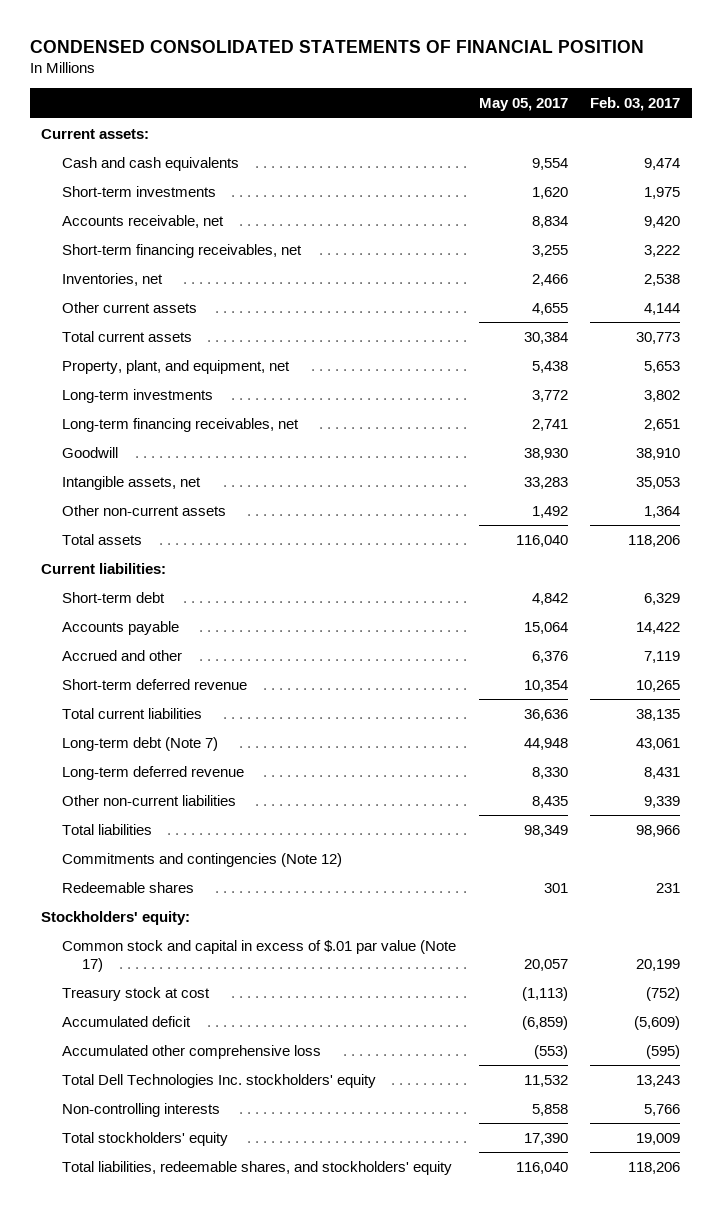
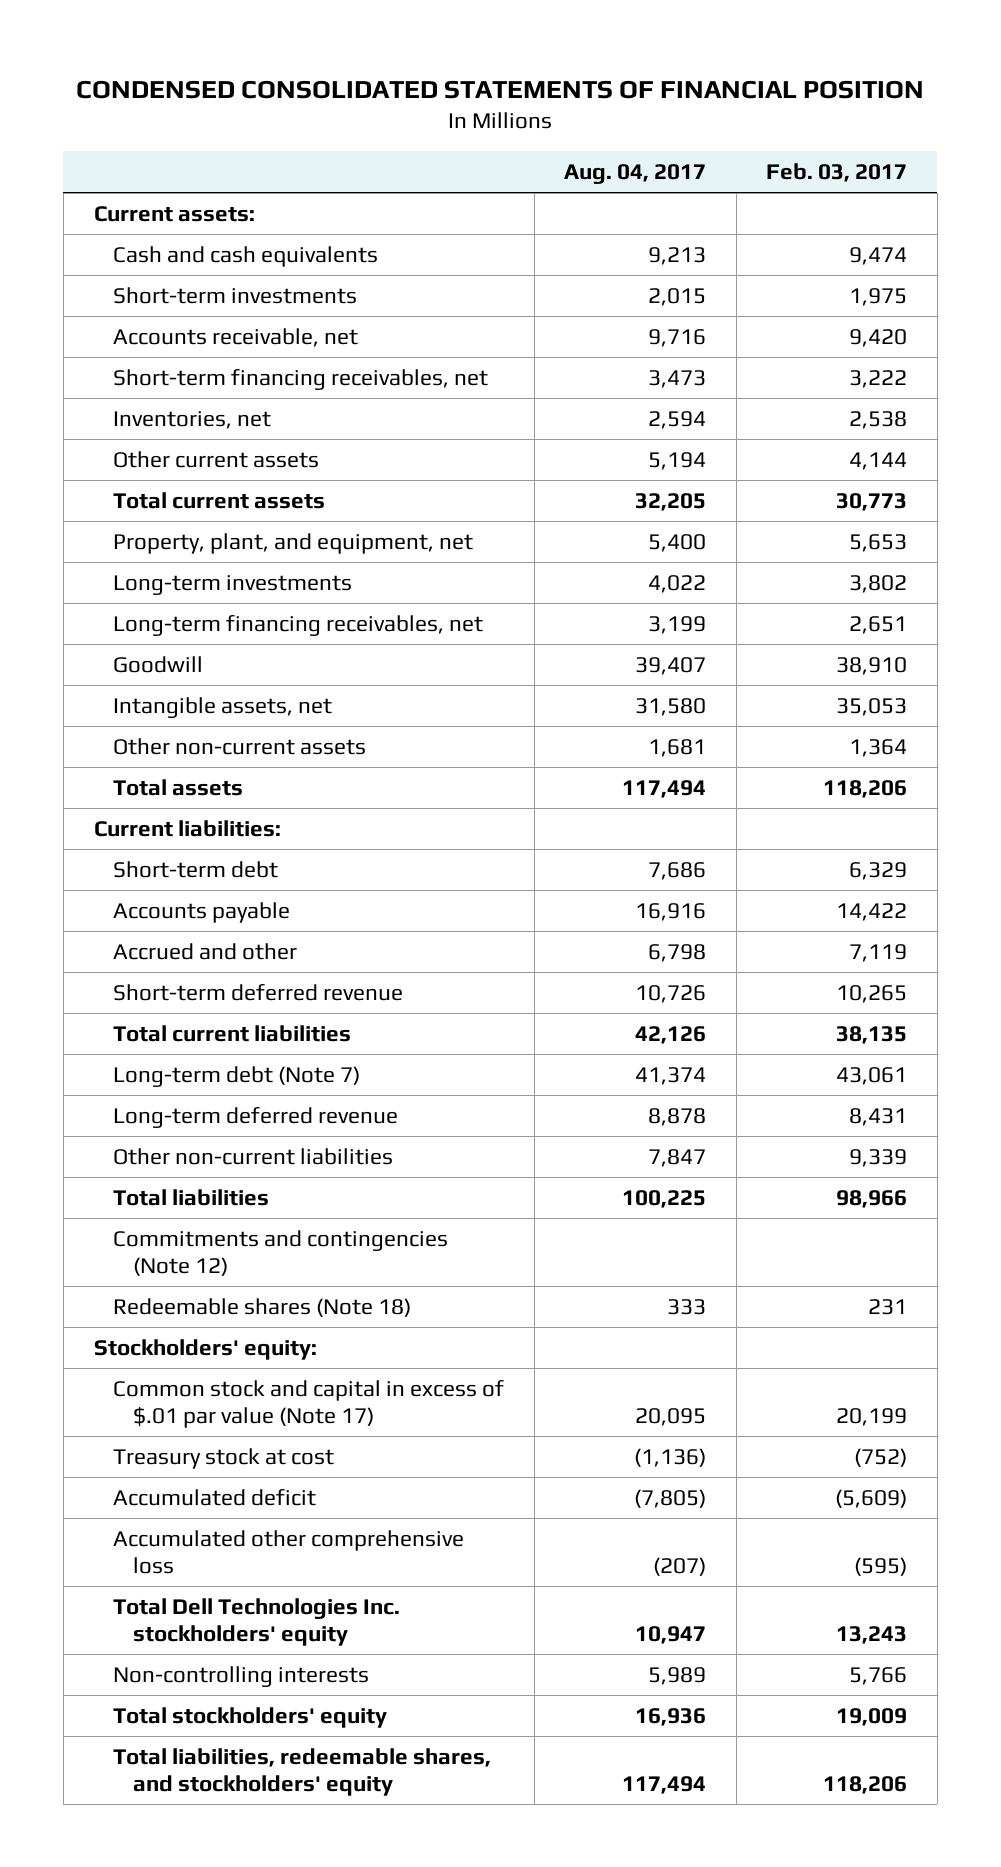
- | May 05, 2017 | Feb. 03, 2017
+ | Aug. 04, 2017 | Feb. 03, 2017
- Redeemable shares | 301 | 231
+ Redeemable shares (Note 18) | 333 | 231

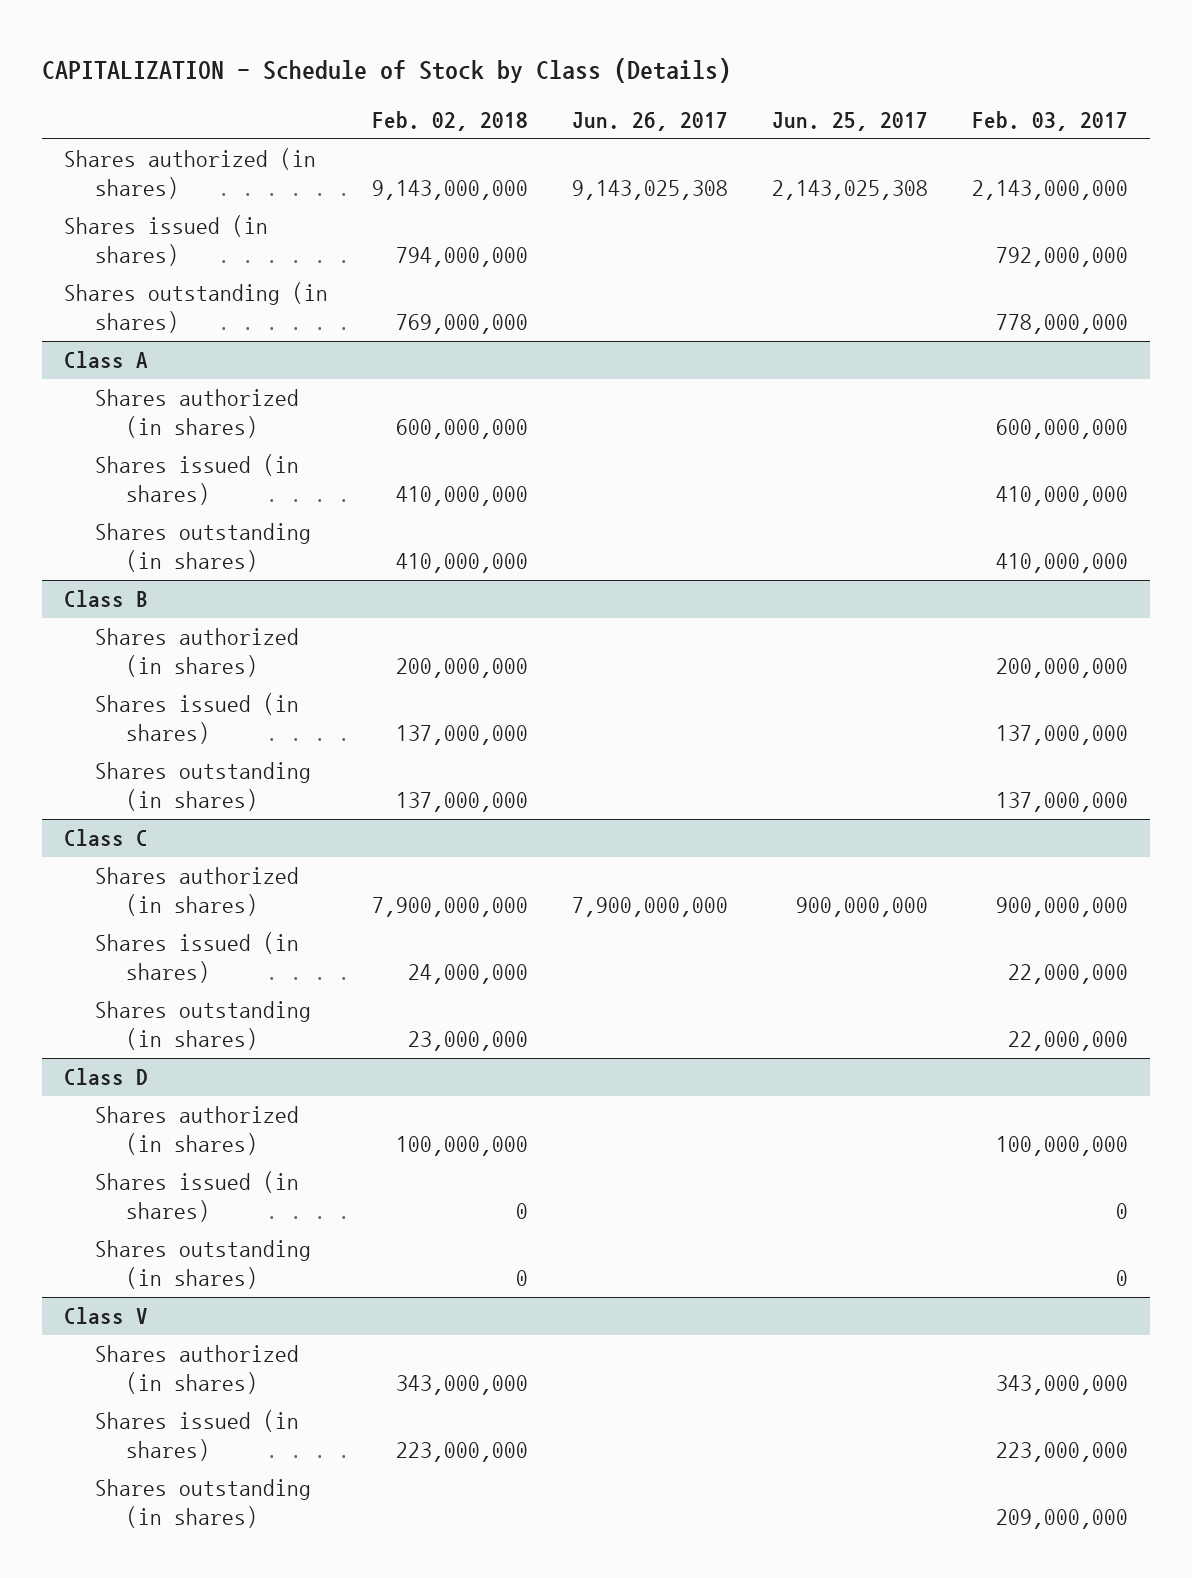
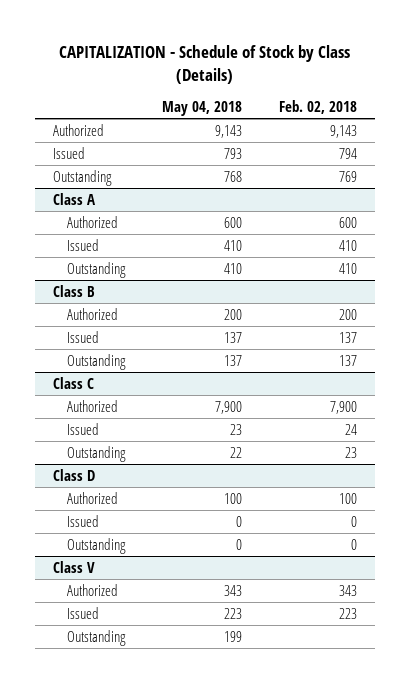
- | Feb. 02, 2018 | Jun. 26, 2017 | Jun. 25, 2017 | Feb. 03, 2017
+ | May 04, 2018 | Feb. 02, 2018
- Shares authorized (in shares) | 9,143,000,000 | 9,143,025,308 | 2,143,025,308 | 2,143,000,000
- Shares issued (in shares) | 794,000,000 | | | 792,000,000
- Shares outstanding (in shares) | 769,000,000 | | | 778,000,000
+ Authorized | 9,143 | 9,143
+ Issued | 793 | 794
+ Outstanding | 768 | 769
@ Class A
- Shares authorized (in shares) | 600,000,000 | | | 600,000,000
- Shares issued (in shares) | 410,000,000 | | | 410,000,000
- Shares outstanding (in shares) | 410,000,000 | | | 410,000,000
+ Authorized | 600 | 600
+ Issued | 410 | 410
+ Outstanding | 410 | 410
@ Class B
- Shares authorized (in shares) | 200,000,000 | | | 200,000,000
- Shares issued (in shares) | 137,000,000 | | | 137,000,000
- Shares outstanding (in shares) | 137,000,000 | | | 137,000,000
+ Authorized | 200 | 200
+ Issued | 137 | 137
+ Outstanding | 137 | 137
@ Class C
- Shares authorized (in shares) | 7,900,000,000 | 7,900,000,000 | 900,000,000 | 900,000,000
- Shares issued (in shares) | 24,000,000 | | | 22,000,000
- Shares outstanding (in shares) | 23,000,000 | | | 22,000,000
+ Authorized | 7,900 | 7,900
+ Issued | 23 | 24
+ Outstanding | 22 | 23
@ Class D
- Shares authorized (in shares) | 100,000,000 | | | 100,000,000
- Shares issued (in shares) | 0 | | | 0
- Shares outstanding (in shares) | 0 | | | 0
+ Authorized | 100 | 100
+ Issued | 0 | 0
+ Outstanding | 0 | 0
@ Class V
- Shares authorized (in shares) | 343,000,000 | | | 343,000,000
- Shares issued (in shares) | 223,000,000 | | | 223,000,000
- Shares outstanding (in shares) | | | | 209,000,000
+ Authorized | 343 | 343
+ Issued | 223 | 223
+ Outstanding | 199 |

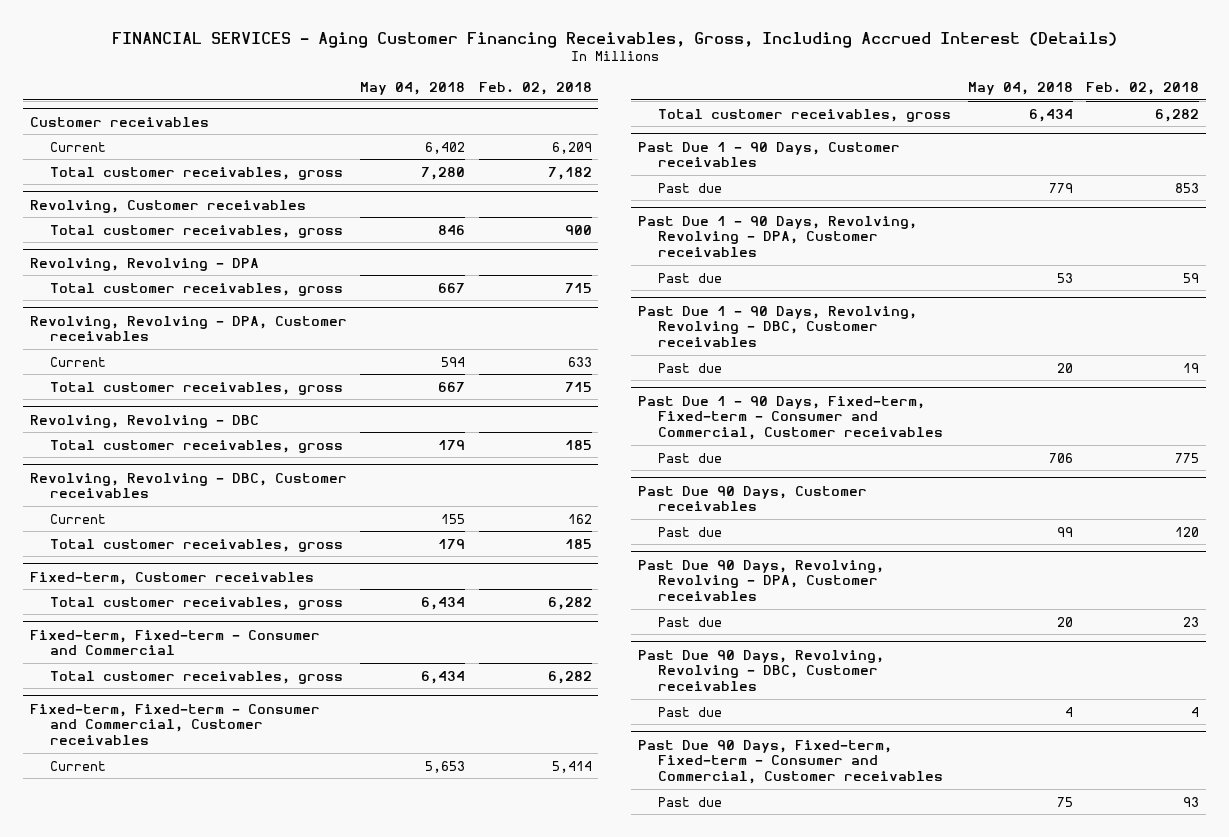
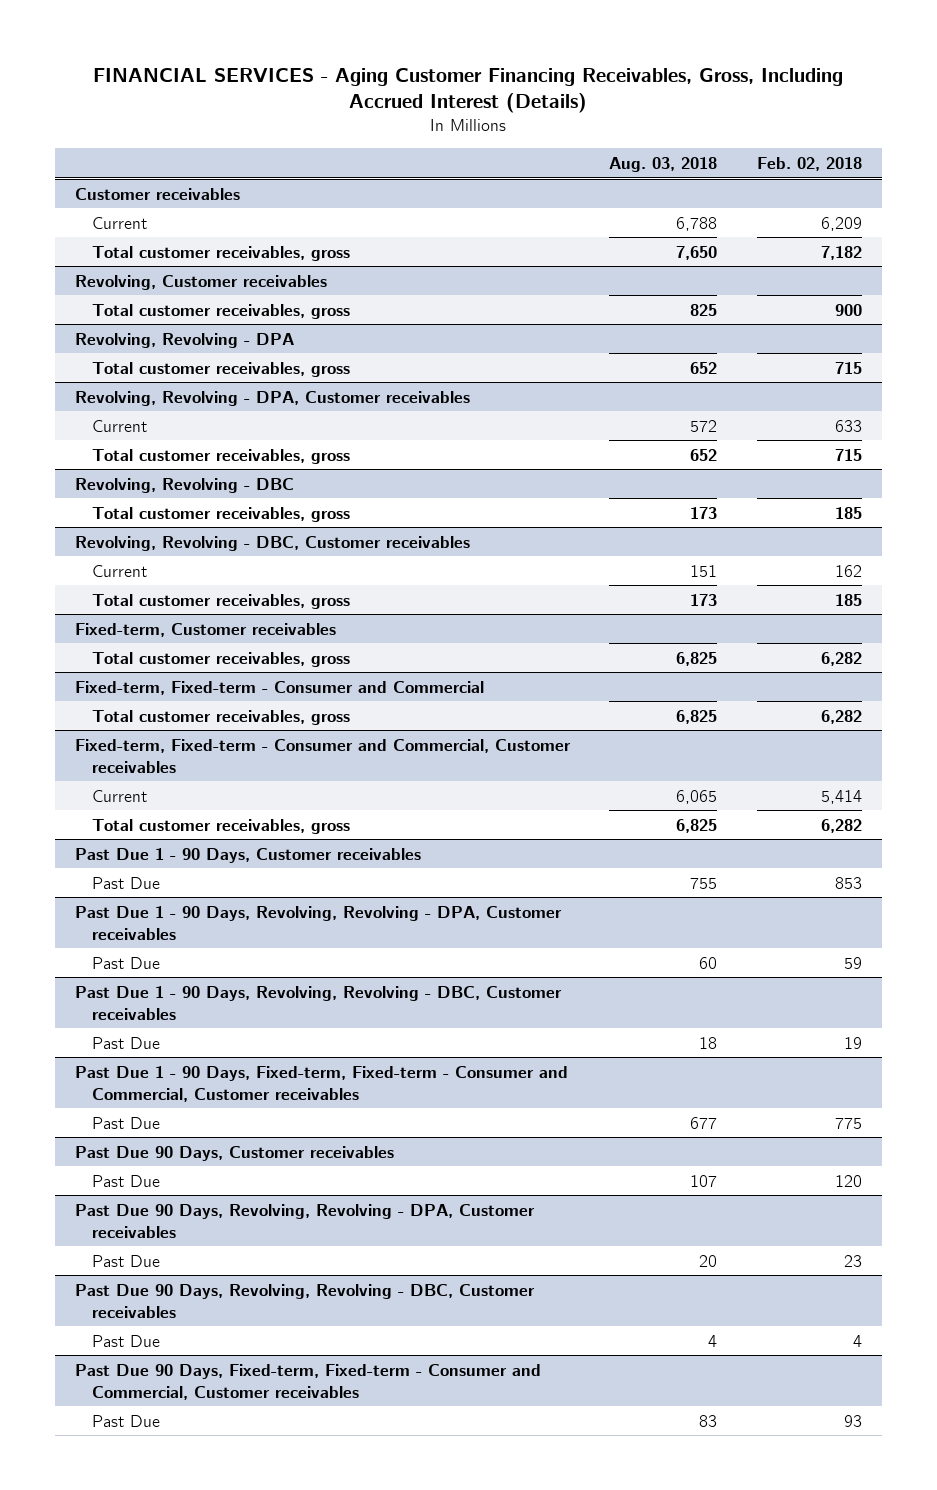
- | May 04, 2018 | Feb. 02, 2018
+ | Aug. 03, 2018 | Feb. 02, 2018
@ Past Due 1 - 90 Days, Customer receivables
- Past due | 779 | 853
+ Past Due | 755 | 853
@ Past Due 1 - 90 Days, Revolving, Revolving - DPA, Customer receivables
- Past due | 53 | 59
+ Past Due | 60 | 59
@ Past Due 1 - 90 Days, Revolving, Revolving - DBC, Customer receivables
- Past due | 20 | 19
+ Past Due | 18 | 19
@ Past Due 1 - 90 Days, Fixed-term, Fixed-term - Consumer and Commercial, Customer receivables
- Past due | 706 | 775
+ Past Due | 677 | 775
@ Past Due 90 Days, Customer receivables
- Past due | 99 | 120
+ Past Due | 107 | 120
@ Past Due 90 Days, Revolving, Revolving - DPA, Customer receivables
- Past due | 20 | 23
+ Past Due | 20 | 23
@ Past Due 90 Days, Revolving, Revolving - DBC, Customer receivables
- Past due | 4 | 4
+ Past Due | 4 | 4
@ Past Due 90 Days, Fixed-term, Fixed-term - Consumer and Commercial, Customer receivables
- Past due | 75 | 93
+ Past Due | 83 | 93

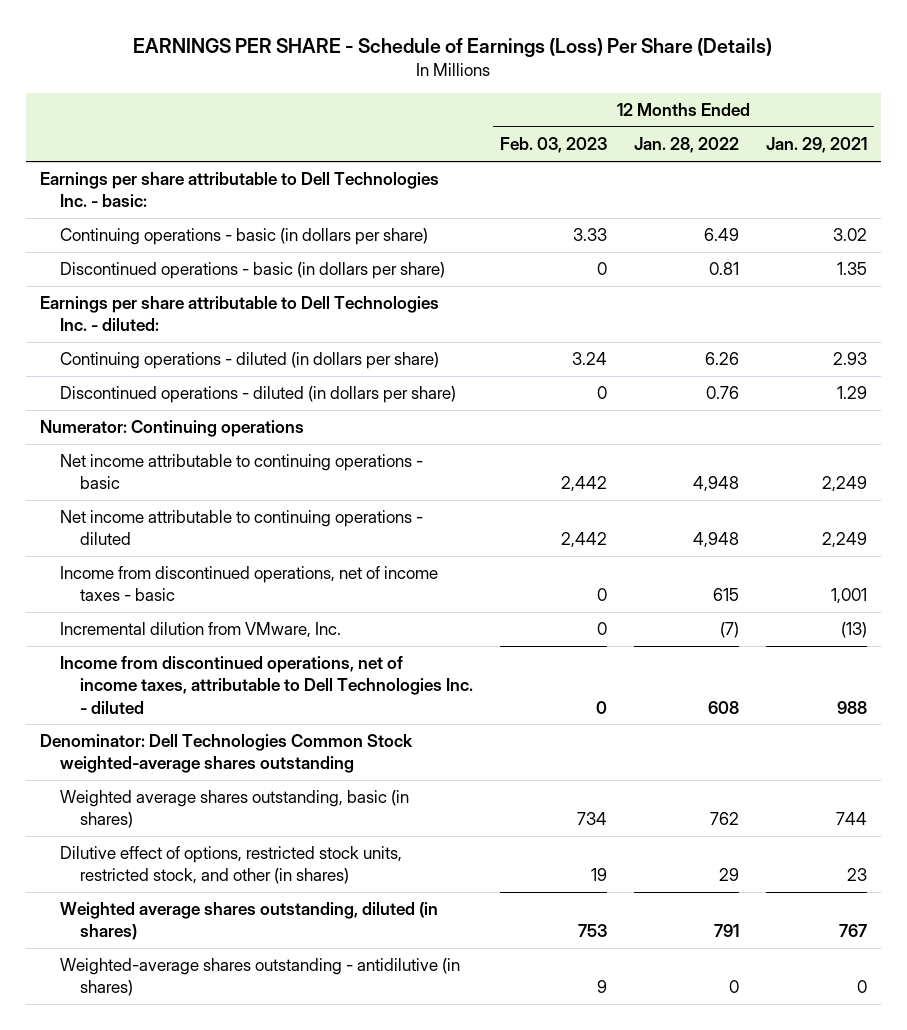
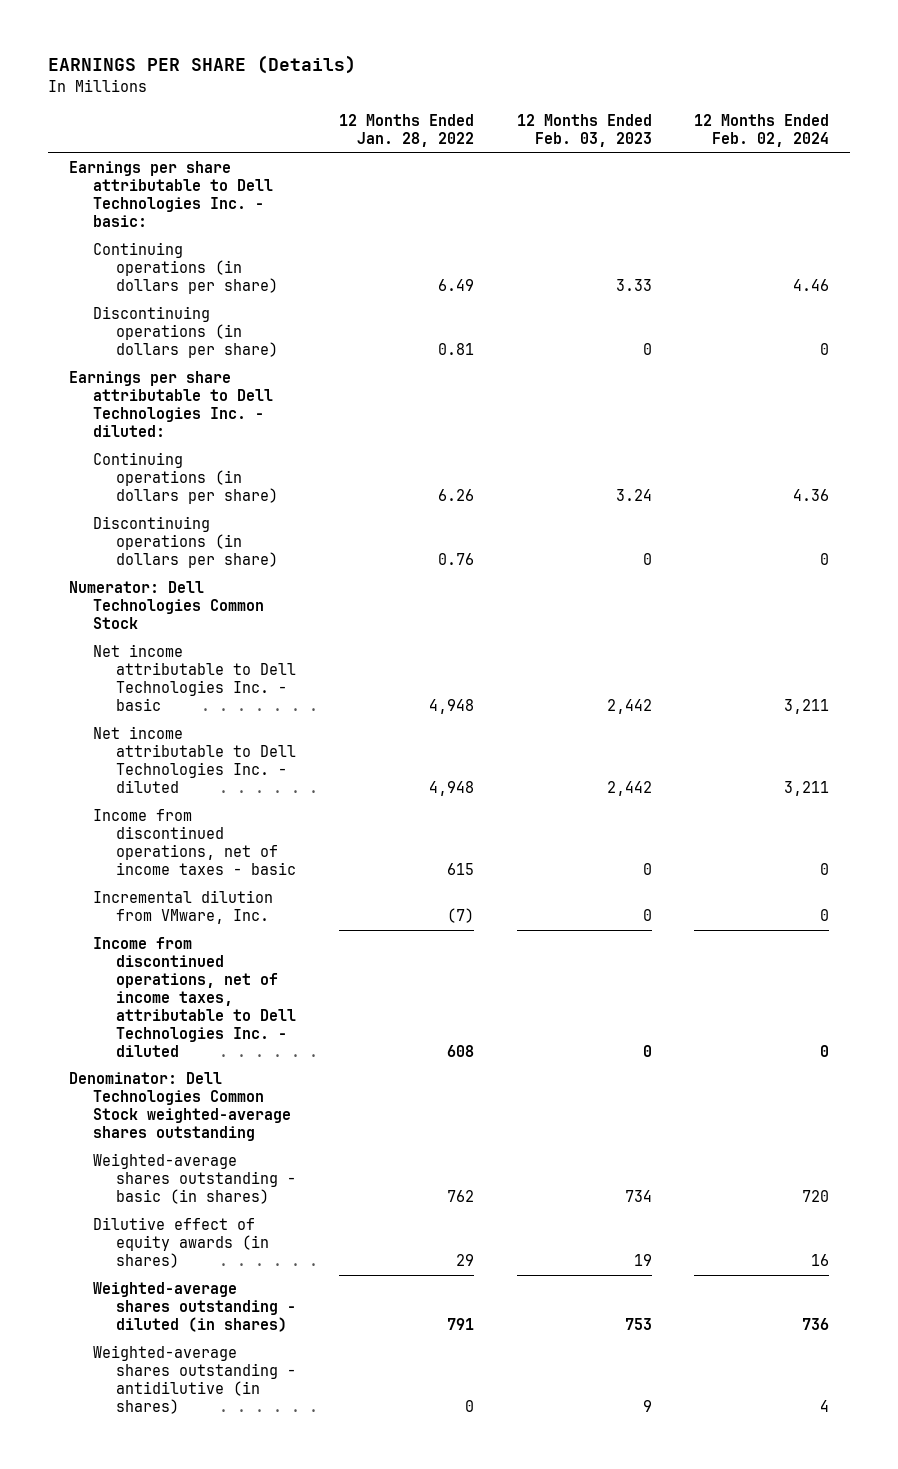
- EARNINGS PER SHARE - Schedule of Earnings (Loss) Per Share (Details)
+ EARNINGS PER SHARE (Details)
- | 12 Months Ended Feb. 03, 2023 | 12 Months Ended Jan. 28, 2022 | 12 Months Ended Jan. 29, 2021
+ | 12 Months Ended Jan. 28, 2022 | 12 Months Ended Feb. 03, 2023 | 12 Months Ended Feb. 02, 2024
- Continuing operations - basic (in dollars per share) | 3.33 | 6.49 | 3.02
- Discontinued operations - basic (in dollars per share) | 0 | 0.81 | 1.35
+ Continuing operations (in dollars per share) | 6.49 | 3.33 | 4.46
+ Discontinuing operations (in dollars per share) | 0.81 | 0 | 0
- Continuing operations - diluted (in dollars per share) | 3.24 | 6.26 | 2.93
- Discontinued operations - diluted (in dollars per share) | 0 | 0.76 | 1.29
- Numerator: Continuing operations
- Net income attributable to continuing operations - basic | 2,442 | 4,948 | 2,249
- Net income attributable to continuing operations - diluted | 2,442 | 4,948 | 2,249
+ Continuing operations (in dollars per share) | 6.26 | 3.24 | 4.36
+ Discontinuing operations (in dollars per share) | 0.76 | 0 | 0
+ Numerator: Dell Technologies Common Stock
+ Net income attributable to Dell Technologies Inc. - basic | 4,948 | 2,442 | 3,211
+ Net income attributable to Dell Technologies Inc. - diluted | 4,948 | 2,442 | 3,211
- Weighted average shares outstanding, basic (in shares) | 734 | 762 | 744
- Dilutive effect of options, restricted stock units, restricted stock, and other (in shares) | 19 | 29 | 23
- Weighted average shares outstanding, diluted (in shares) | 753 | 791 | 767
+ Weighted-average shares outstanding - basic (in shares) | 762 | 734 | 720
+ Dilutive effect of equity awards (in shares) | 29 | 19 | 16
+ Weighted-average shares outstanding - diluted (in shares) | 791 | 753 | 736

